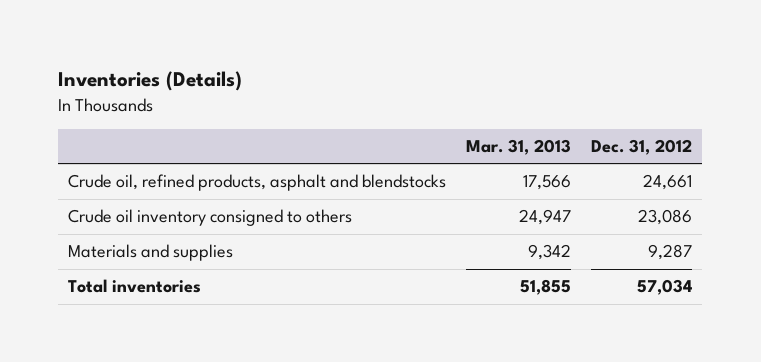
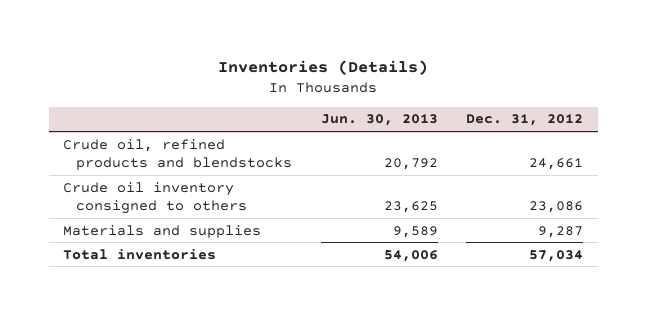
- | Mar. 31, 2013 | Dec. 31, 2012
+ | Jun. 30, 2013 | Dec. 31, 2012
- Crude oil, refined products, asphalt and blendstocks | 17,566 | 24,661
+ Crude oil, refined products and blendstocks | 20,792 | 24,661

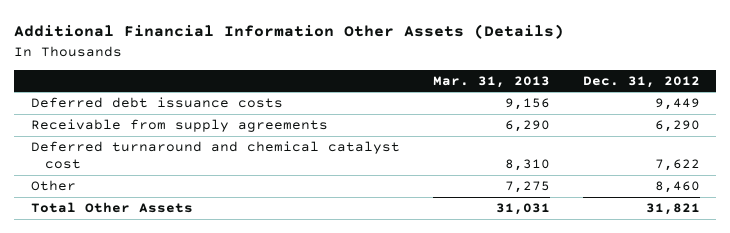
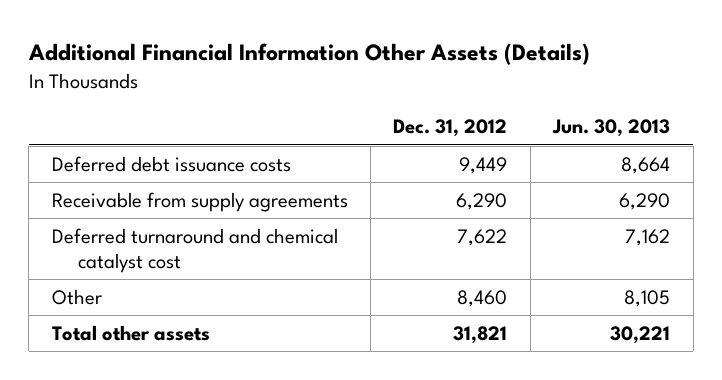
- | Mar. 31, 2013 | Dec. 31, 2012
+ | Dec. 31, 2012 | Jun. 30, 2013
- Total Other Assets | 31,031 | 31,821
+ Total other assets | 31,821 | 30,221

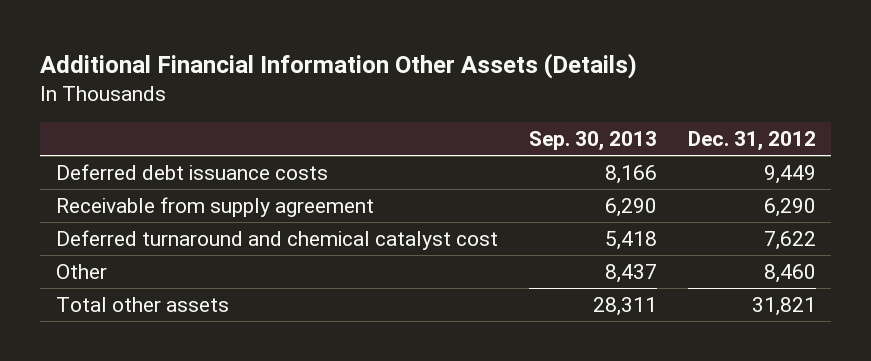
- | Dec. 31, 2012 | Jun. 30, 2013
+ | Sep. 30, 2013 | Dec. 31, 2012
- Receivable from supply agreements | 6,290 | 6,290
+ Receivable from supply agreement | 6,290 | 6,290

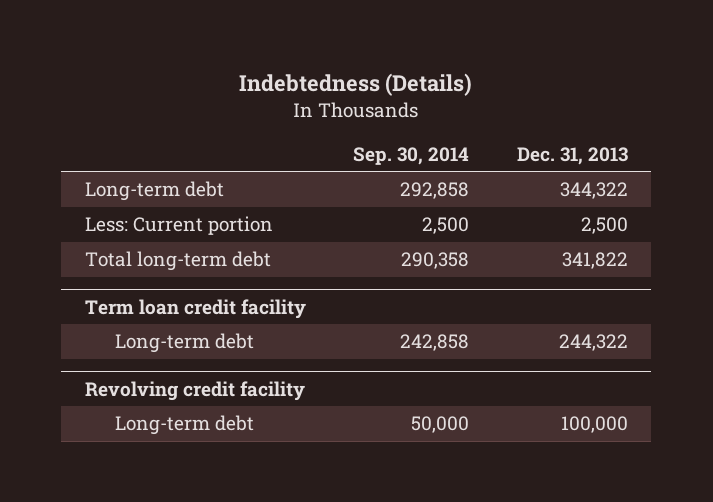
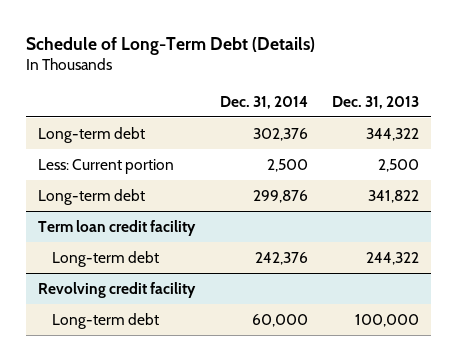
- Indebtedness (Details)
+ Schedule of Long-Term Debt (Details)
- | Sep. 30, 2014 | Dec. 31, 2013
+ | Dec. 31, 2014 | Dec. 31, 2013
- Total long-term debt | 290,358 | 341,822
+ Long-term debt | 299,876 | 341,822

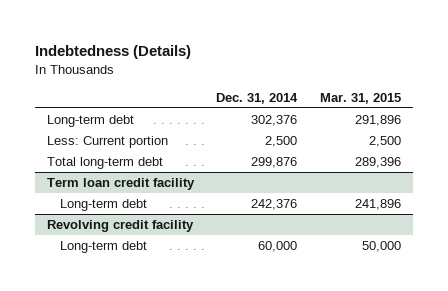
- Schedule of Long-Term Debt (Details)
+ Indebtedness (Details)
- | Dec. 31, 2014 | Dec. 31, 2013
+ | Dec. 31, 2014 | Mar. 31, 2015
- Long-term debt | 299,876 | 341,822
+ Total long-term debt | 299,876 | 289,396

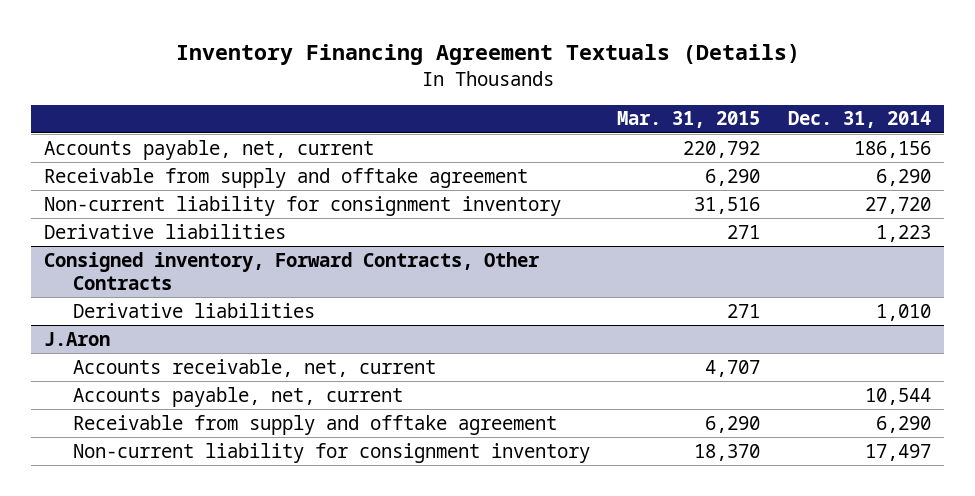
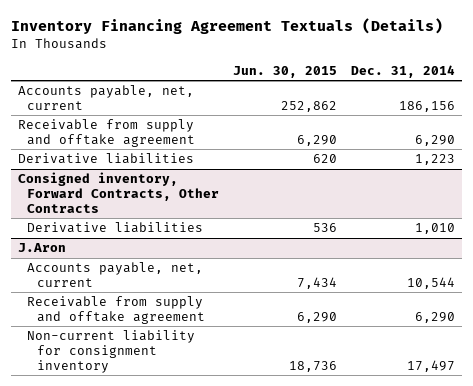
- | Mar. 31, 2015 | Dec. 31, 2014
+ | Jun. 30, 2015 | Dec. 31, 2014
- Non-current liability for consignment inventory | 31,516 | 27,720
@ J.Aron
- Accounts receivable, net, current | 4,707 |

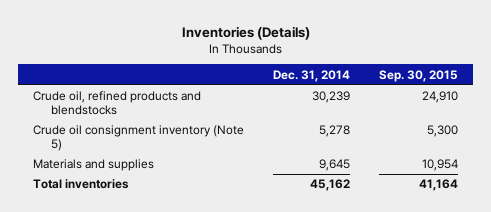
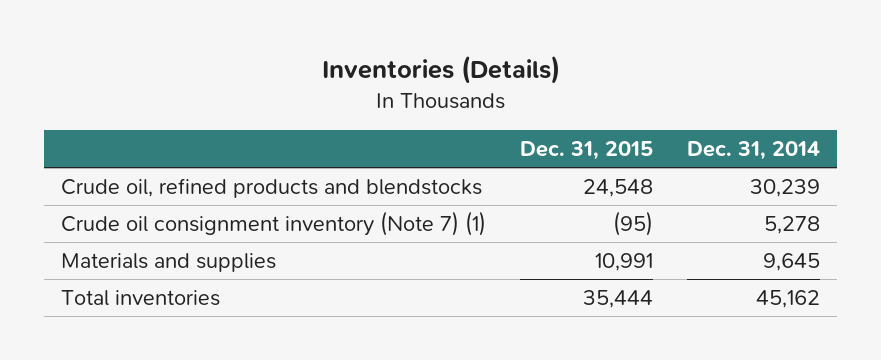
- | Dec. 31, 2014 | Sep. 30, 2015
+ | Dec. 31, 2015 | Dec. 31, 2014
- Crude oil consignment inventory (Note 5) | 5,278 | 5,300
+ Crude oil consignment inventory (Note 7) (1) | (95) | 5,278

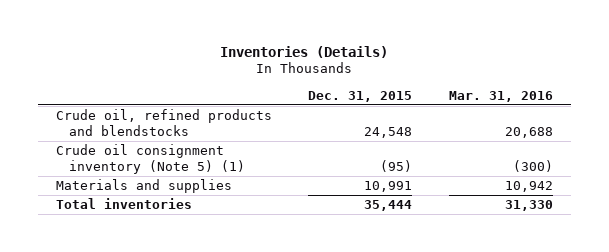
- | Dec. 31, 2015 | Dec. 31, 2014
+ | Dec. 31, 2015 | Mar. 31, 2016
- Crude oil consignment inventory (Note 7) (1) | (95) | 5,278
+ Crude oil consignment inventory (Note 5) (1) | (95) | (300)

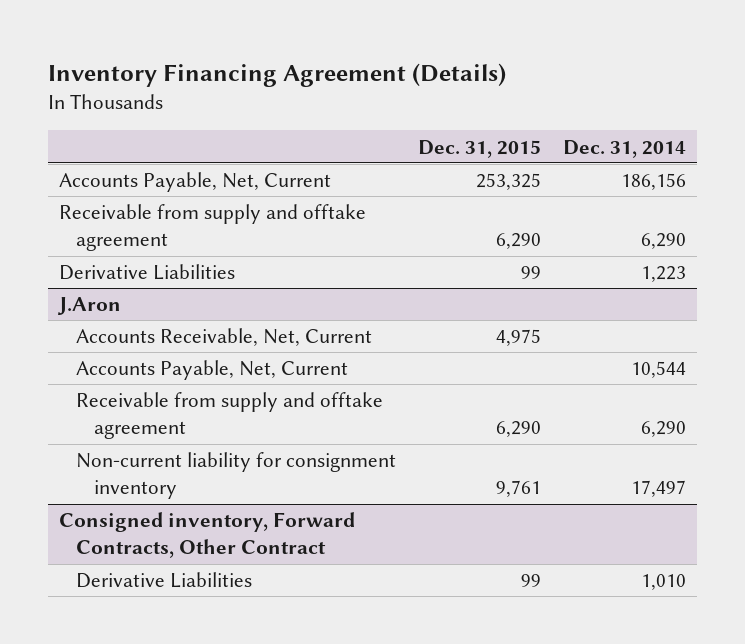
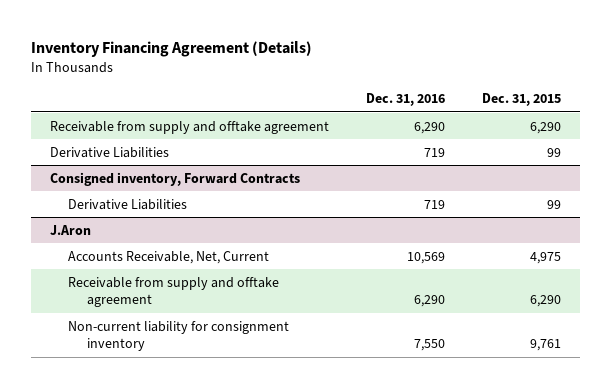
- | Dec. 31, 2015 | Dec. 31, 2014
+ | Dec. 31, 2016 | Dec. 31, 2015
- Accounts Payable, Net, Current | 253,325 | 186,156
+ Consigned inventory, Forward Contracts
+ Derivative Liabilities | 719 | 99
@ J.Aron
- Accounts Payable, Net, Current | | 10,544
- Consigned inventory, Forward Contracts, Other Contract
- Derivative Liabilities | 99 | 1,010

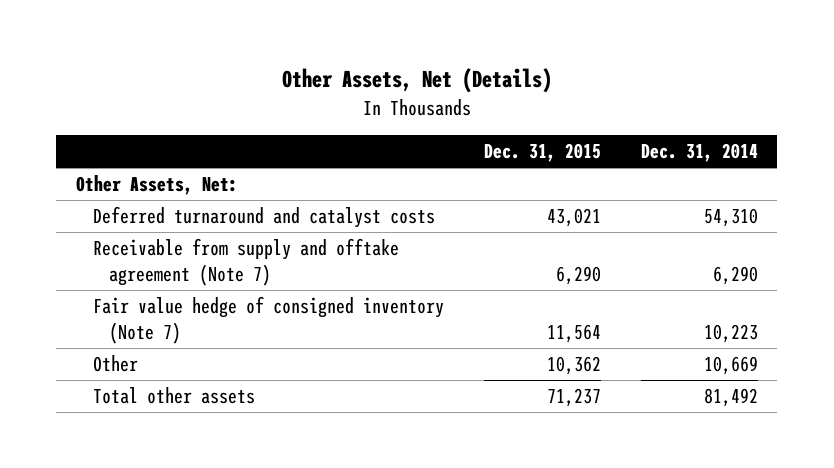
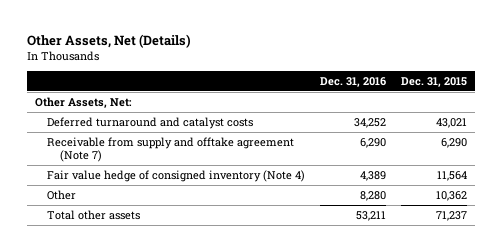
- | Dec. 31, 2015 | Dec. 31, 2014
+ | Dec. 31, 2016 | Dec. 31, 2015
- Fair value hedge of consigned inventory (Note 7) | 11,564 | 10,223
+ Fair value hedge of consigned inventory (Note 4) | 4,389 | 11,564

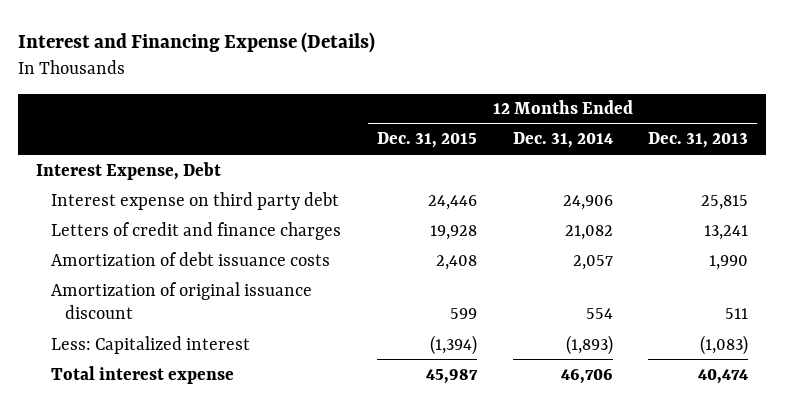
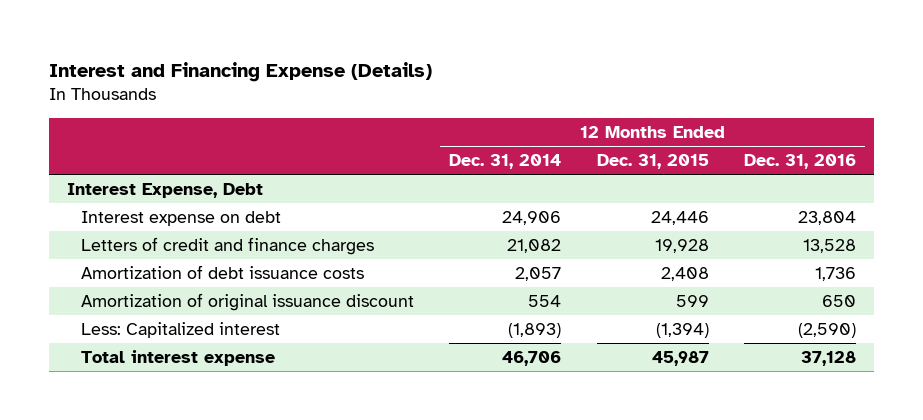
- | 12 Months Ended Dec. 31, 2015 | 12 Months Ended Dec. 31, 2014 | 12 Months Ended Dec. 31, 2013
+ | 12 Months Ended Dec. 31, 2014 | 12 Months Ended Dec. 31, 2015 | 12 Months Ended Dec. 31, 2016
- Interest expense on third party debt | 24,446 | 24,906 | 25,815
+ Interest expense on debt | 24,906 | 24,446 | 23,804

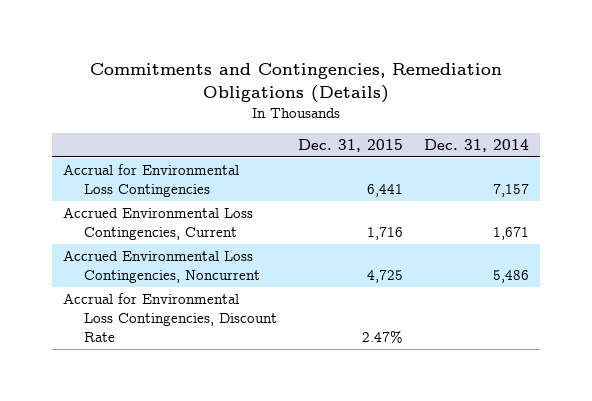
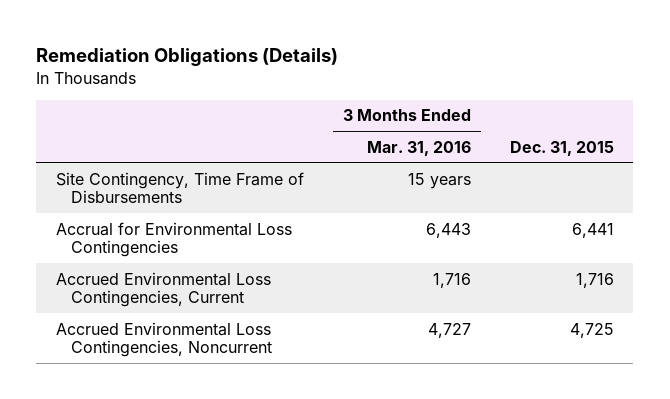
- Commitments and Contingencies, Remediation Obligations (Details)
+ Remediation Obligations (Details)
- | Dec. 31, 2015 | Dec. 31, 2014
+ | 3 Months Ended Mar. 31, 2016 | Dec. 31, 2015
+ Site Contingency, Time Frame of Disbursements | 15 years |
- Accrual for Environmental Loss Contingencies, Discount Rate | 2.47% |

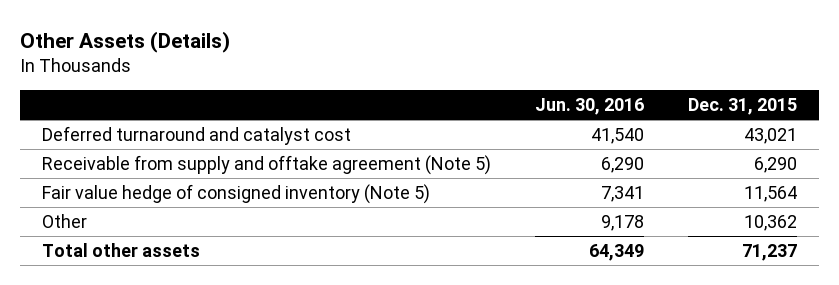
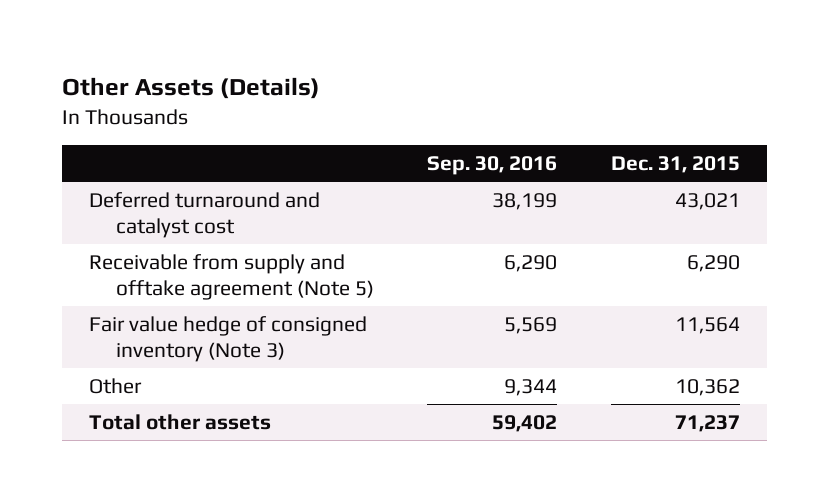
- | Jun. 30, 2016 | Dec. 31, 2015
+ | Sep. 30, 2016 | Dec. 31, 2015
- Fair value hedge of consigned inventory (Note 5) | 7,341 | 11,564
+ Fair value hedge of consigned inventory (Note 3) | 5,569 | 11,564

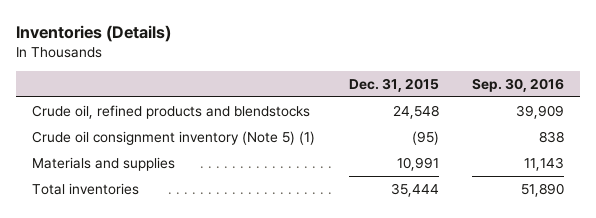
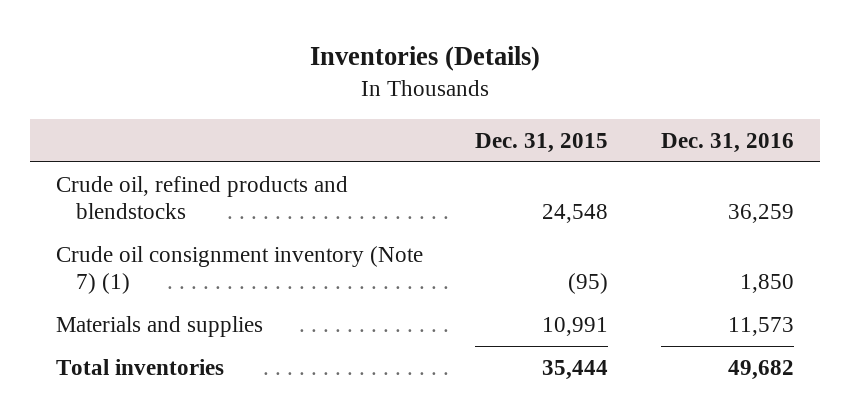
- | Dec. 31, 2015 | Sep. 30, 2016
+ | Dec. 31, 2015 | Dec. 31, 2016
- Crude oil consignment inventory (Note 5) (1) | (95) | 838
+ Crude oil consignment inventory (Note 7) (1) | (95) | 1,850

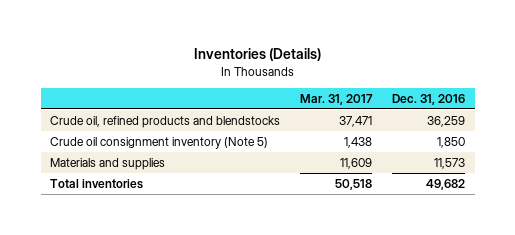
- | Dec. 31, 2015 | Dec. 31, 2016
+ | Mar. 31, 2017 | Dec. 31, 2016
- Crude oil consignment inventory (Note 7) (1) | (95) | 1,850
+ Crude oil consignment inventory (Note 5) | 1,438 | 1,850

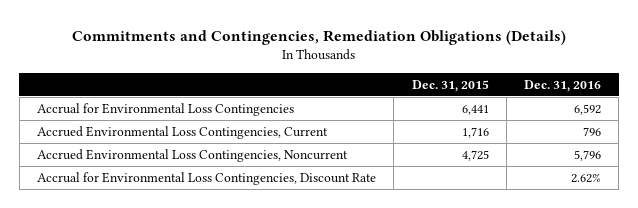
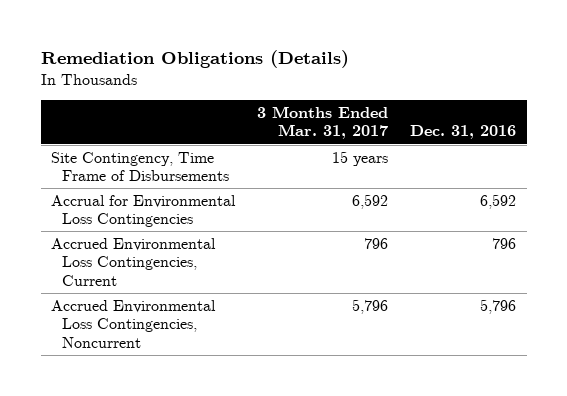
- Commitments and Contingencies, Remediation Obligations (Details)
+ Remediation Obligations (Details)
- | Dec. 31, 2015 | Dec. 31, 2016
+ | 3 Months Ended Mar. 31, 2017 | Dec. 31, 2016
+ Site Contingency, Time Frame of Disbursements | 15 years |
- Accrual for Environmental Loss Contingencies, Discount Rate | | 2.62%

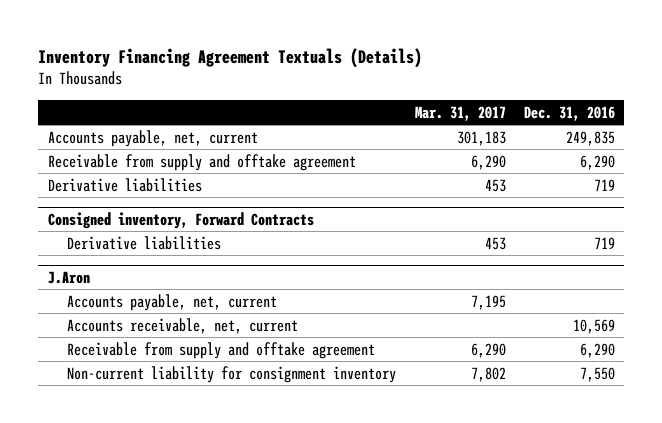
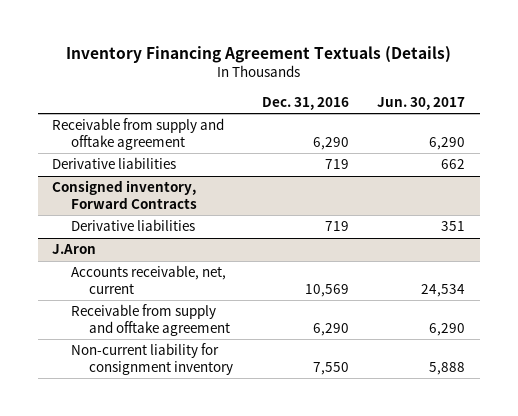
- | Mar. 31, 2017 | Dec. 31, 2016
+ | Dec. 31, 2016 | Jun. 30, 2017
- Accounts payable, net, current | 301,183 | 249,835
@ J.Aron
- Accounts payable, net, current | 7,195 |

